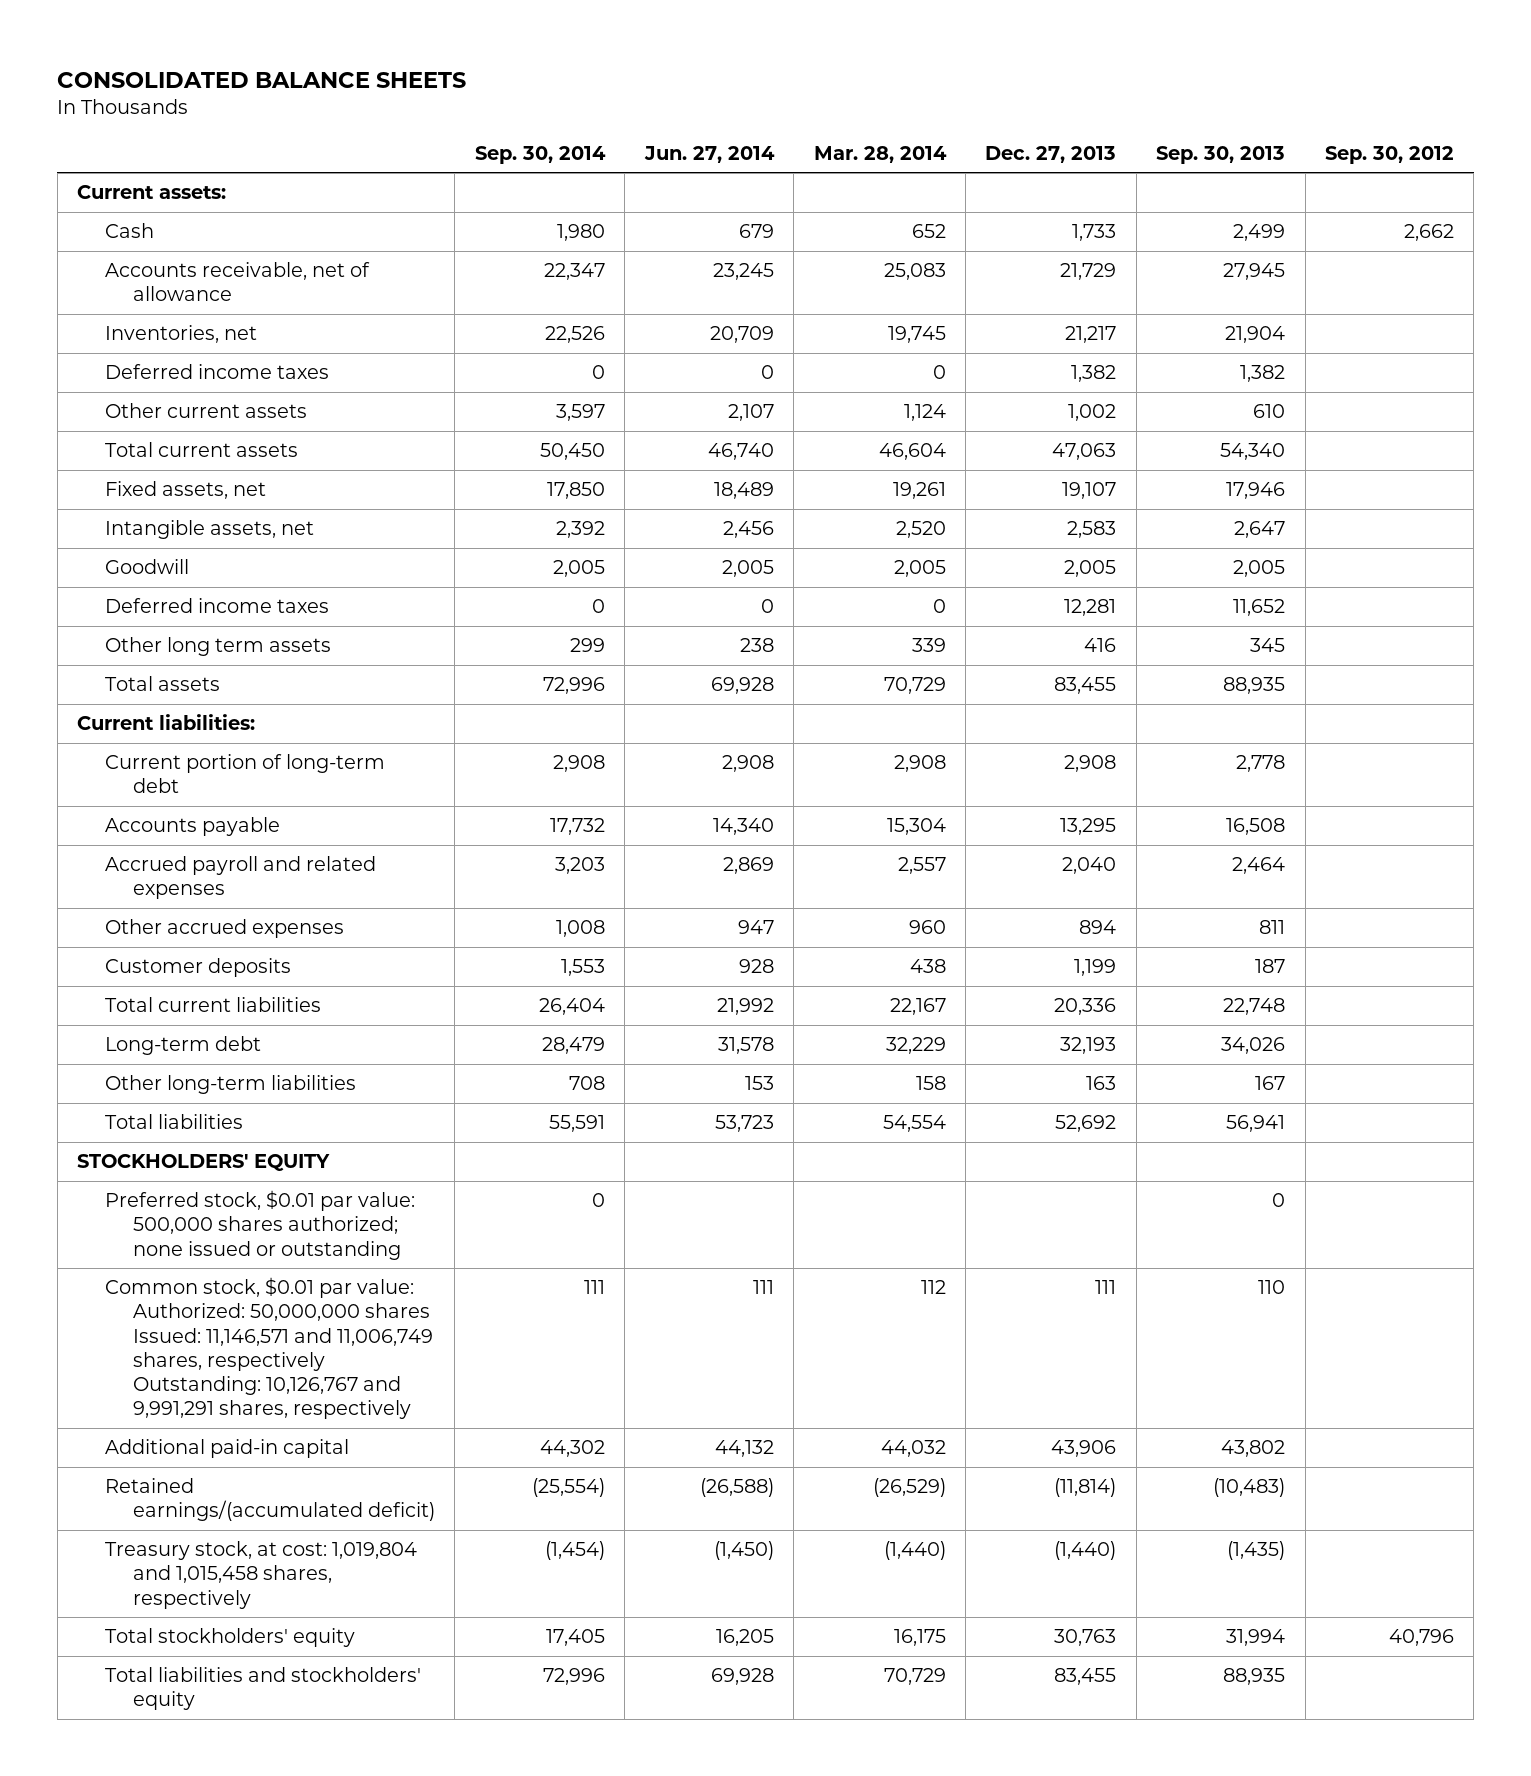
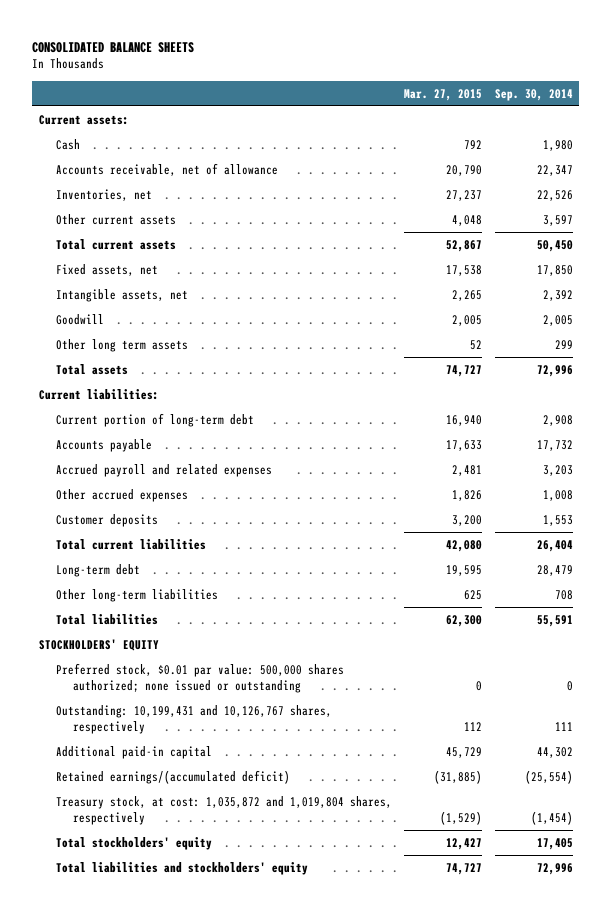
- | Sep. 30, 2014 | Jun. 27, 2014 | Mar. 28, 2014 | Dec. 27, 2013 | Sep. 30, 2013 | Sep. 30, 2012
+ | Mar. 27, 2015 | Sep. 30, 2014
- Deferred income taxes | 0 | 0 | 0 | 1,382 | 1,382 |
- Deferred income taxes | 0 | 0 | 0 | 12,281 | 11,652 |
- Common stock, $0.01 par value: Authorized: 50,000,000 shares Issued: 11,146,571 and 11,006,749 shares, respectively Outstanding: 10,126,767 and 9,991,291 shares, respectively | 111 | 111 | 112 | 111 | 110 |
+ Outstanding: 10,199,431 and 10,126,767 shares, respectively | 112 | 111
- Treasury stock, at cost: 1,019,804 and 1,015,458 shares, respectively | (1,454) | (1,450) | (1,440) | (1,440) | (1,435) |
+ Treasury stock, at cost: 1,035,872 and 1,019,804 shares, respectively | (1,529) | (1,454)

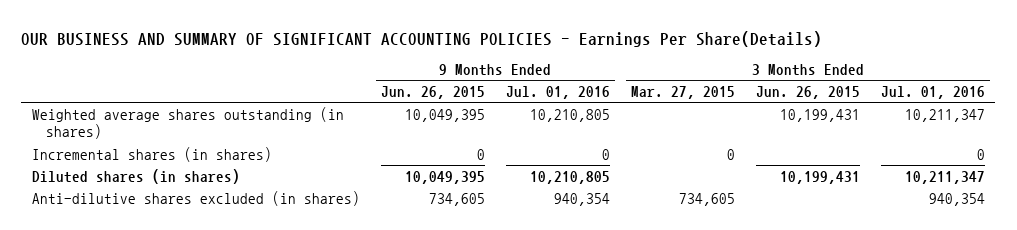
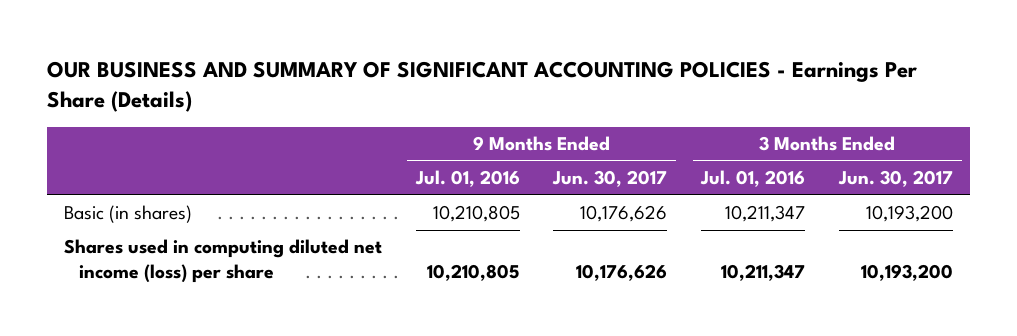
- OUR BUSINESS AND SUMMARY OF SIGNIFICANT ACCOUNTING POLICIES - Earnings Per Share(Details)
+ OUR BUSINESS AND SUMMARY OF SIGNIFICANT ACCOUNTING POLICIES - Earnings Per Share (Details)
- | 9 Months Ended Jun. 26, 2015 | 9 Months Ended Jul. 01, 2016 | 3 Months Ended Mar. 27, 2015 | 3 Months Ended Jun. 26, 2015 | 3 Months Ended Jul. 01, 2016
+ | 9 Months Ended Jul. 01, 2016 | 9 Months Ended Jun. 30, 2017 | 3 Months Ended Jul. 01, 2016 | 3 Months Ended Jun. 30, 2017
- Weighted average shares outstanding (in shares) | 10,049,395 | 10,210,805 | | 10,199,431 | 10,211,347
- Incremental shares (in shares) | 0 | 0 | 0 | | 0
- Diluted shares (in shares) | 10,049,395 | 10,210,805 | | 10,199,431 | 10,211,347
- Anti-dilutive shares excluded (in shares) | 734,605 | 940,354 | 734,605 | | 940,354
+ Basic (in shares) | 10,210,805 | 10,176,626 | 10,211,347 | 10,193,200
+ Shares used in computing diluted net income (loss) per share | 10,210,805 | 10,176,626 | 10,211,347 | 10,193,200

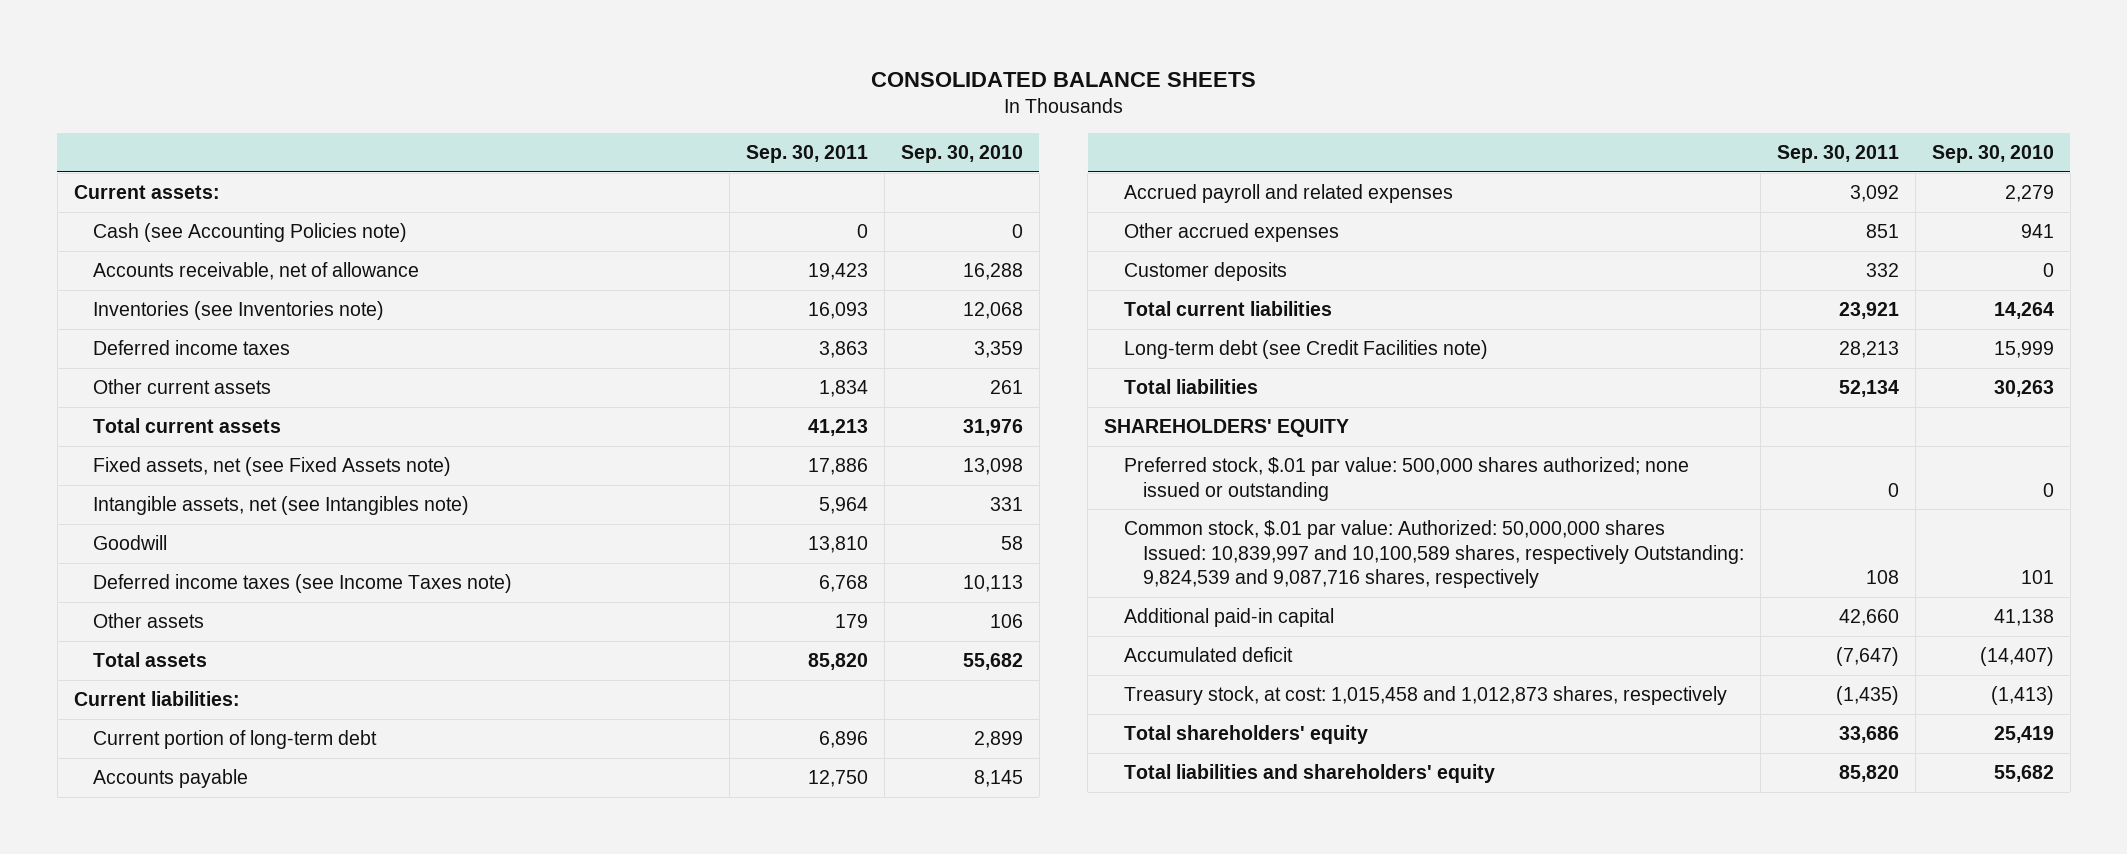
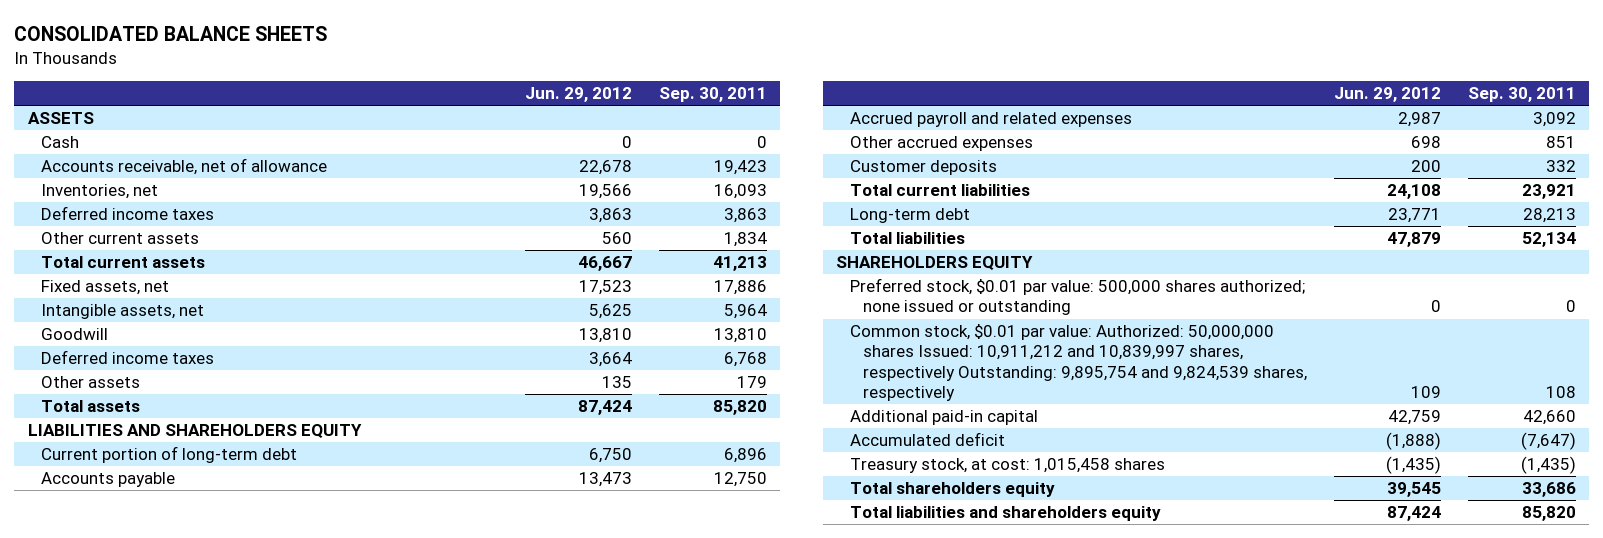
- | Sep. 30, 2011 | Sep. 30, 2010
+ | Jun. 29, 2012 | Sep. 30, 2011
- Current assets:
- Cash (see Accounting Policies note) | 0 | 0
+ ASSETS
+ Cash | 0 | 0
- Inventories (see Inventories note) | 16,093 | 12,068
+ Inventories, net | 19,566 | 16,093
- Fixed assets, net (see Fixed Assets note) | 17,886 | 13,098
- Intangible assets, net (see Intangibles note) | 5,964 | 331
+ Fixed assets, net | 17,523 | 17,886
+ Intangible assets, net | 5,625 | 5,964
- Deferred income taxes (see Income Taxes note) | 6,768 | 10,113
+ Deferred income taxes | 3,664 | 6,768
- Current liabilities:
+ LIABILITIES AND SHAREHOLDERS EQUITY
- Long-term debt (see Credit Facilities note) | 28,213 | 15,999
+ Long-term debt | 23,771 | 28,213
- SHAREHOLDERS' EQUITY
- Preferred stock, $.01 par value: 500,000 shares authorized; none issued or outstanding | 0 | 0
- Common stock, $.01 par value: Authorized: 50,000,000 shares Issued: 10,839,997 and 10,100,589 shares, respectively Outstanding: 9,824,539 and 9,087,716 shares, respectively | 108 | 101
+ SHAREHOLDERS EQUITY
+ Preferred stock, $0.01 par value: 500,000 shares authorized; none issued or outstanding | 0 | 0
+ Common stock, $0.01 par value: Authorized: 50,000,000 shares Issued: 10,911,212 and 10,839,997 shares, respectively Outstanding: 9,895,754 and 9,824,539 shares, respectively | 109 | 108
- Treasury stock, at cost: 1,015,458 and 1,012,873 shares, respectively | (1,435) | (1,413)
- Total shareholders' equity | 33,686 | 25,419
- Total liabilities and shareholders' equity | 85,820 | 55,682
+ Treasury stock, at cost: 1,015,458 shares | (1,435) | (1,435)
+ Total shareholders equity | 39,545 | 33,686
+ Total liabilities and shareholders equity | 87,424 | 85,820

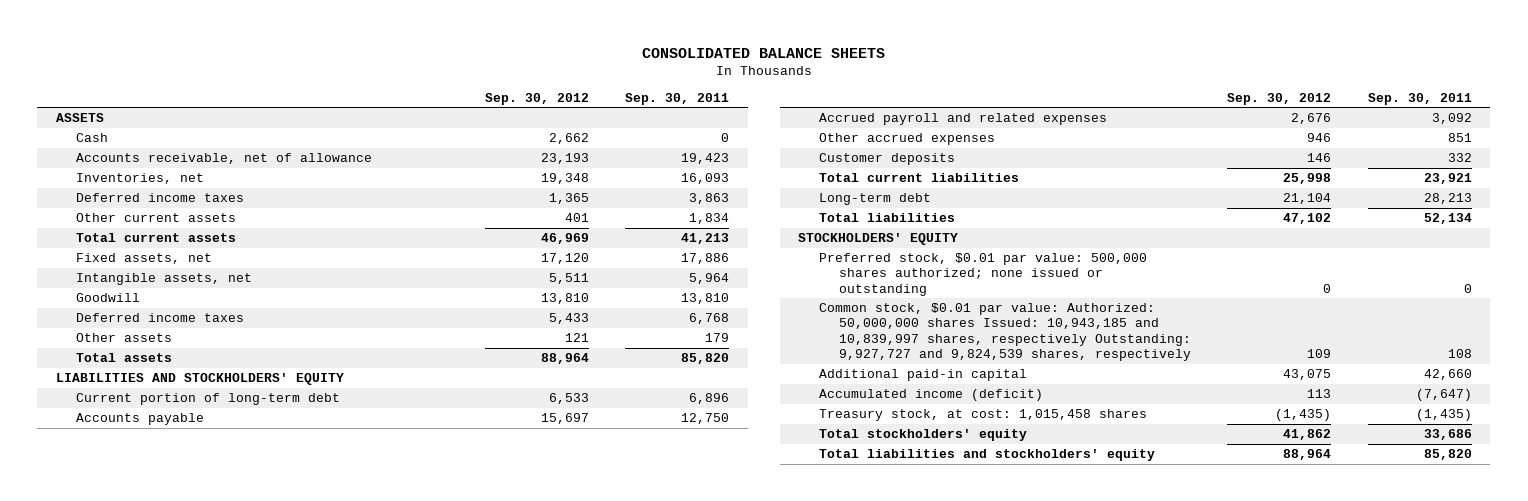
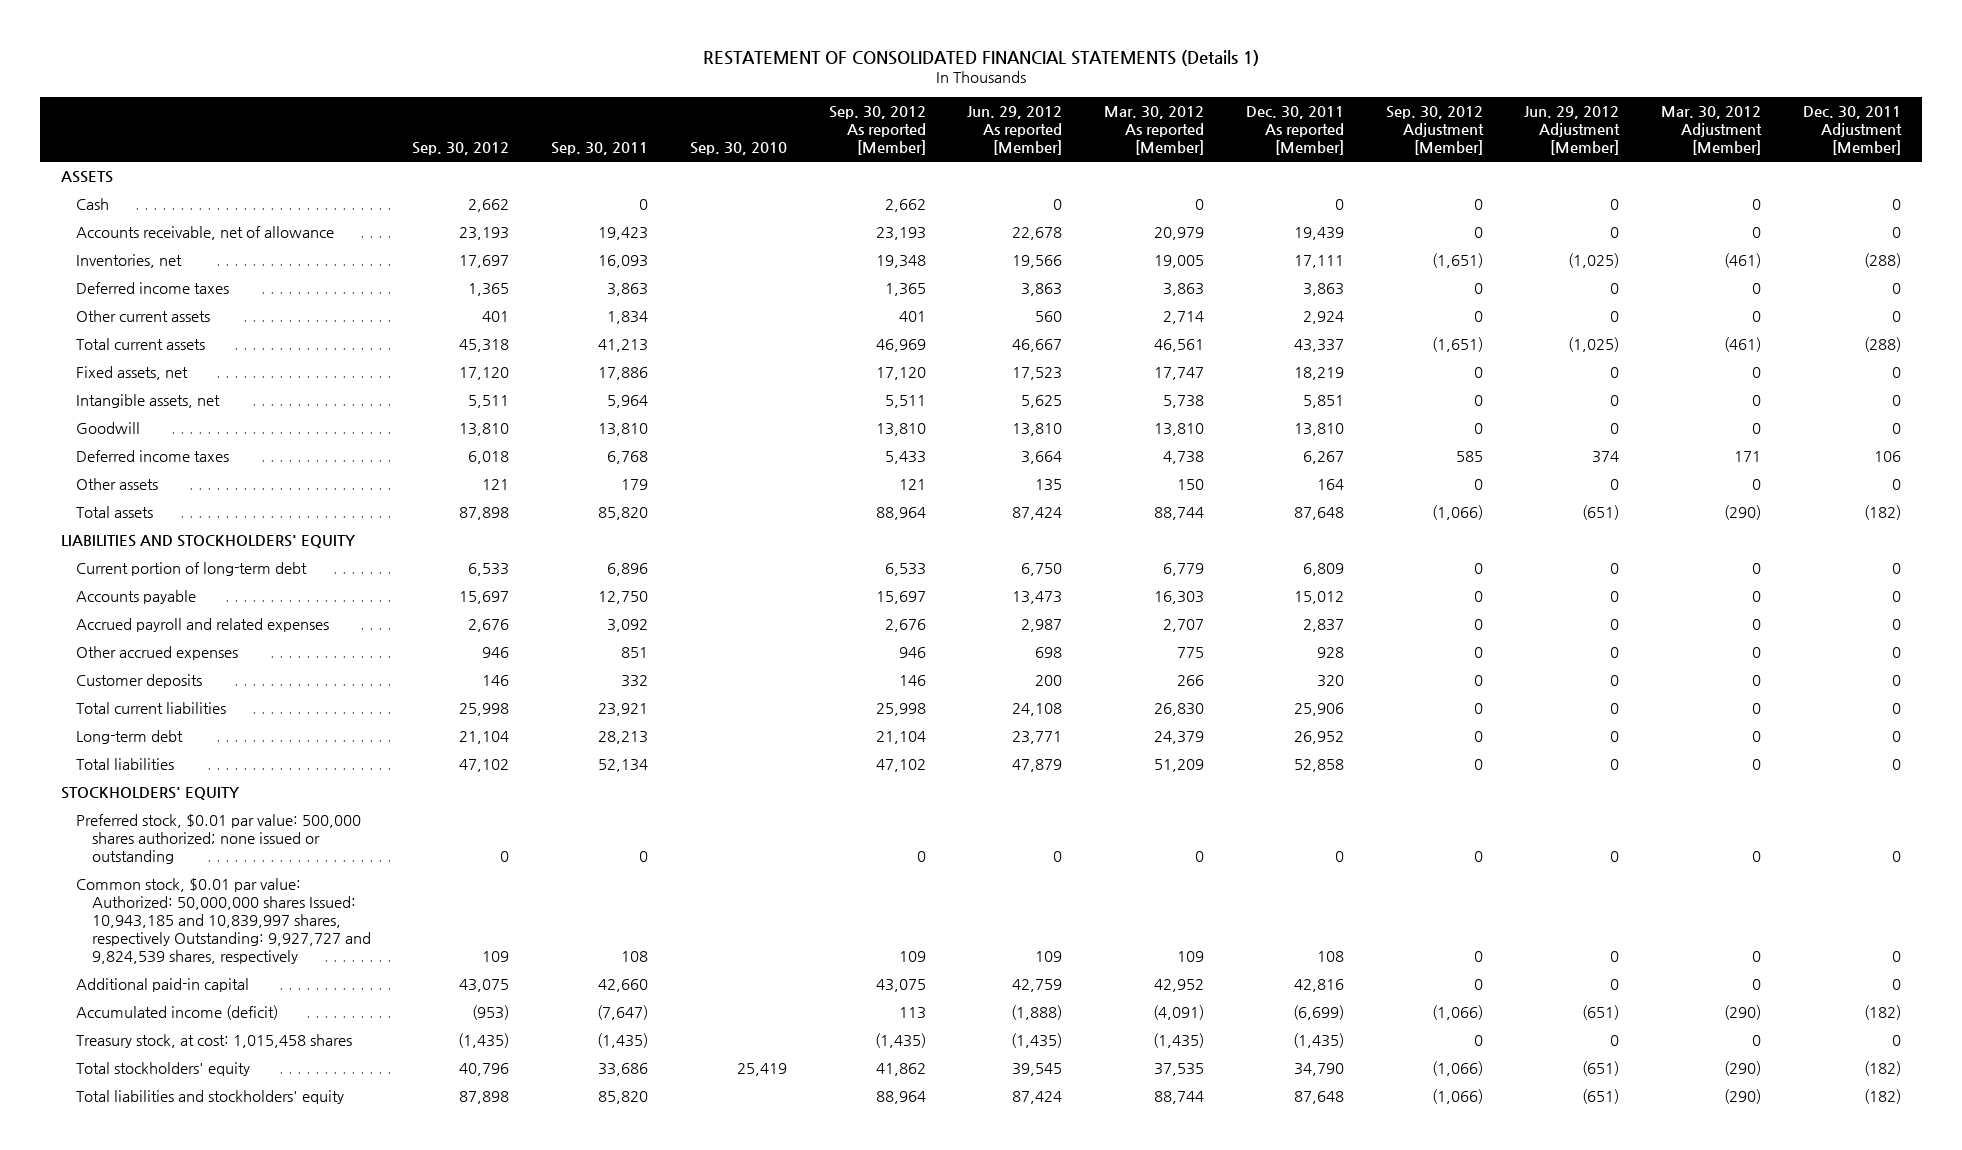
- CONSOLIDATED BALANCE SHEETS
+ RESTATEMENT OF CONSOLIDATED FINANCIAL STATEMENTS (Details 1)
- | Sep. 30, 2012 | Sep. 30, 2011
+ | Sep. 30, 2012 | Sep. 30, 2011 | Sep. 30, 2010 | Sep. 30, 2012 As reported [Member] | Jun. 29, 2012 As reported [Member] | Mar. 30, 2012 As reported [Member] | Dec. 30, 2011 As reported [Member] | Sep. 30, 2012 Adjustment [Member] | Jun. 29, 2012 Adjustment [Member] | Mar. 30, 2012 Adjustment [Member] | Dec. 30, 2011 Adjustment [Member]
- Inventories, net | 19,348 | 16,093
+ Inventories, net | 17,697 | 16,093 | | 19,348 | 19,566 | 19,005 | 17,111 | (1,651) | (1,025) | (461) | (288)
- Total current assets | 46,969 | 41,213
+ Total current assets | 45,318 | 41,213 | | 46,969 | 46,667 | 46,561 | 43,337 | (1,651) | (1,025) | (461) | (288)
- Deferred income taxes | 5,433 | 6,768
+ Deferred income taxes | 6,018 | 6,768 | | 5,433 | 3,664 | 4,738 | 6,267 | 585 | 374 | 171 | 106
- Total assets | 88,964 | 85,820
+ Total assets | 87,898 | 85,820 | | 88,964 | 87,424 | 88,744 | 87,648 | (1,066) | (651) | (290) | (182)
- Accumulated income (deficit) | 113 | (7,647)
+ Accumulated income (deficit) | (953) | (7,647) | | 113 | (1,888) | (4,091) | (6,699) | (1,066) | (651) | (290) | (182)
- Total stockholders' equity | 41,862 | 33,686
- Total liabilities and stockholders' equity | 88,964 | 85,820
+ Total stockholders' equity | 40,796 | 33,686 | 25,419 | 41,862 | 39,545 | 37,535 | 34,790 | (1,066) | (651) | (290) | (182)
+ Total liabilities and stockholders' equity | 87,898 | 85,820 | | 88,964 | 87,424 | 88,744 | 87,648 | (1,066) | (651) | (290) | (182)

